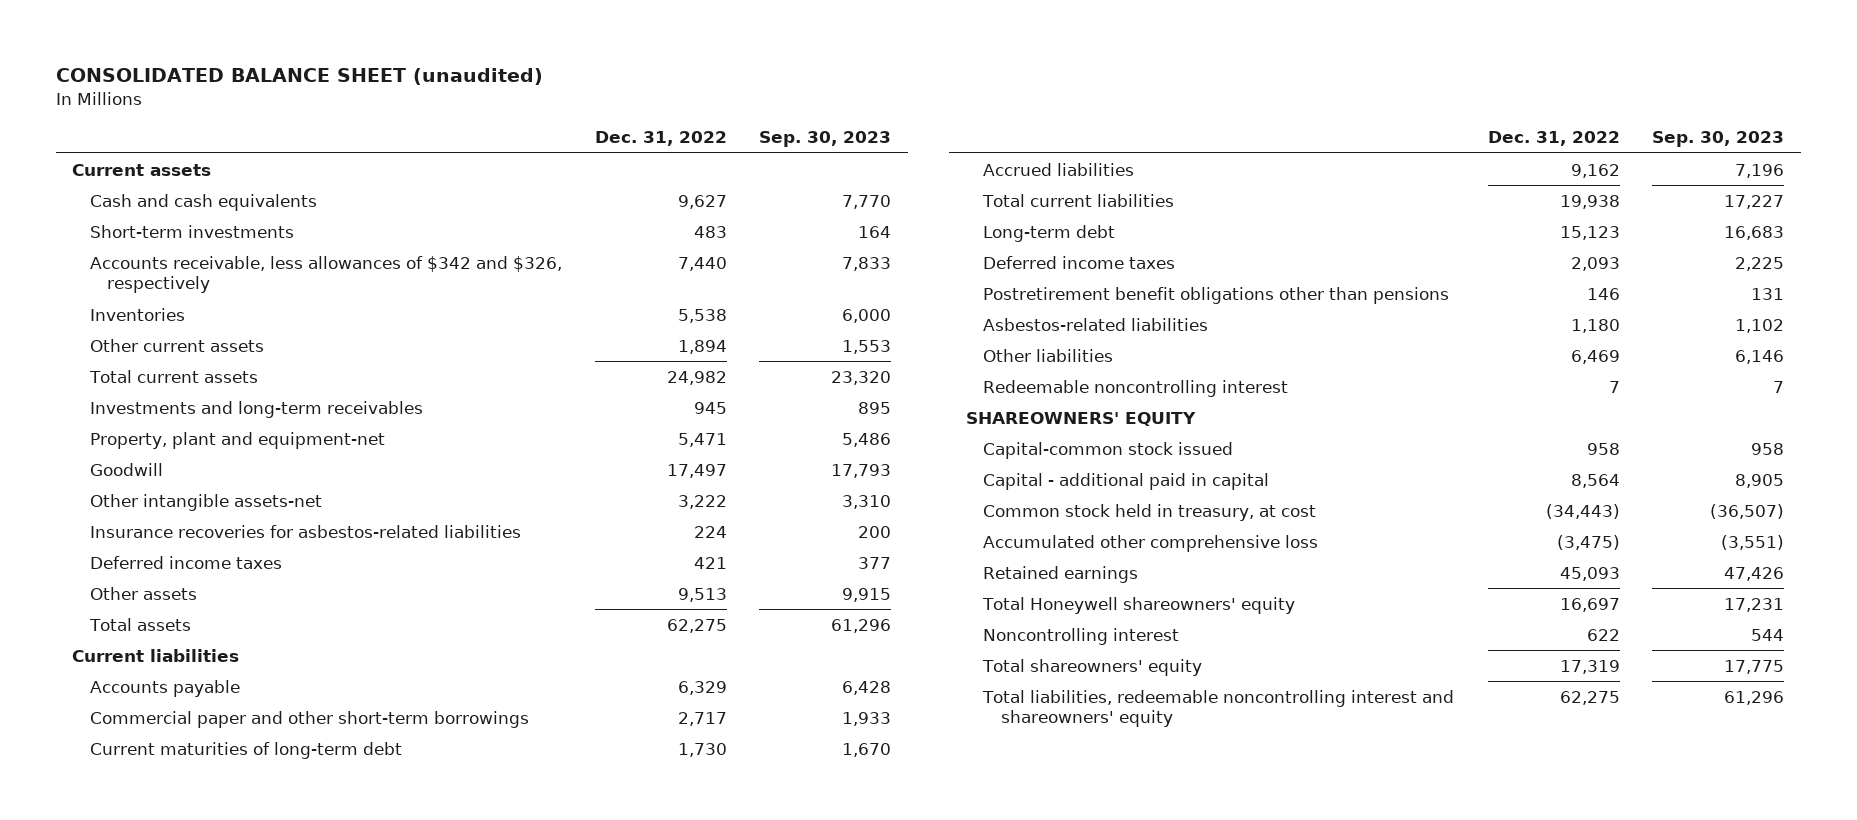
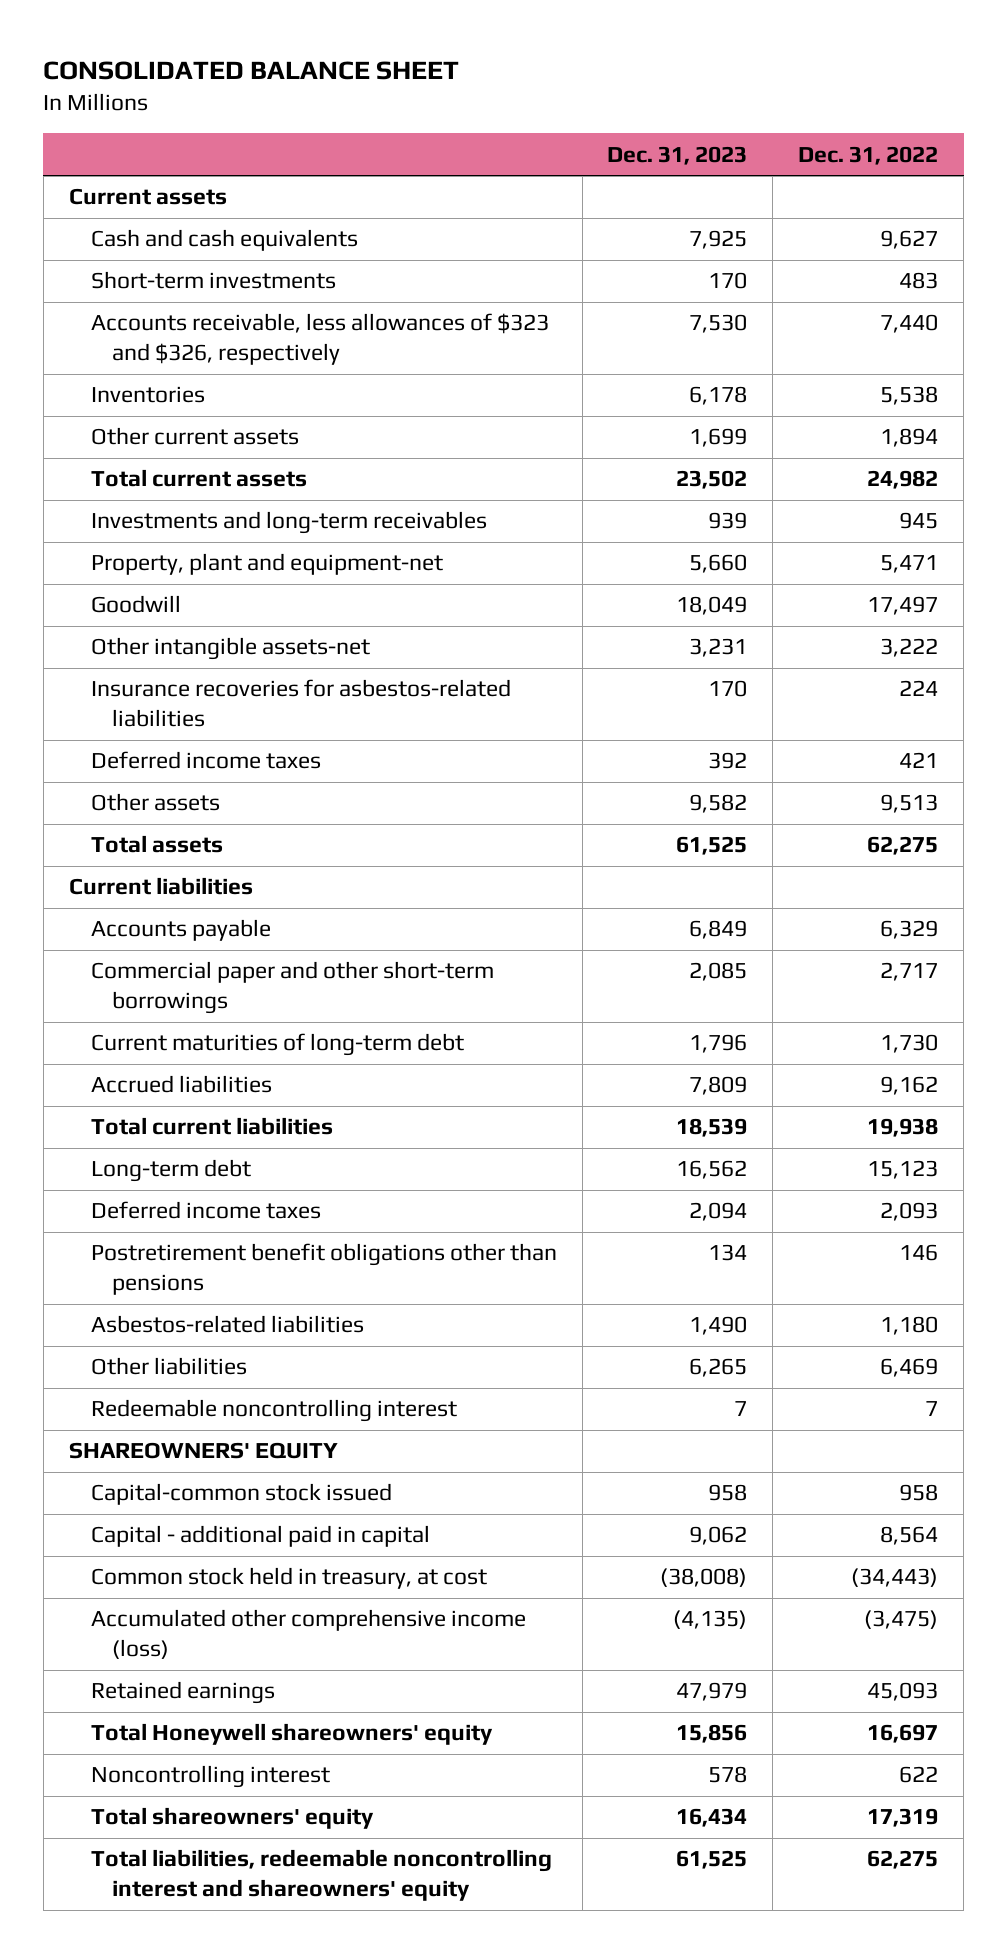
- CONSOLIDATED BALANCE SHEET (unaudited)
+ CONSOLIDATED BALANCE SHEET
- | Dec. 31, 2022 | Sep. 30, 2023
+ | Dec. 31, 2023 | Dec. 31, 2022
- Accounts receivable, less allowances of $342 and $326, respectively | 7,440 | 7,833
+ Accounts receivable, less allowances of $323 and $326, respectively | 7,530 | 7,440
- Accumulated other comprehensive loss | (3,475) | (3,551)
+ Accumulated other comprehensive income (loss) | (4,135) | (3,475)

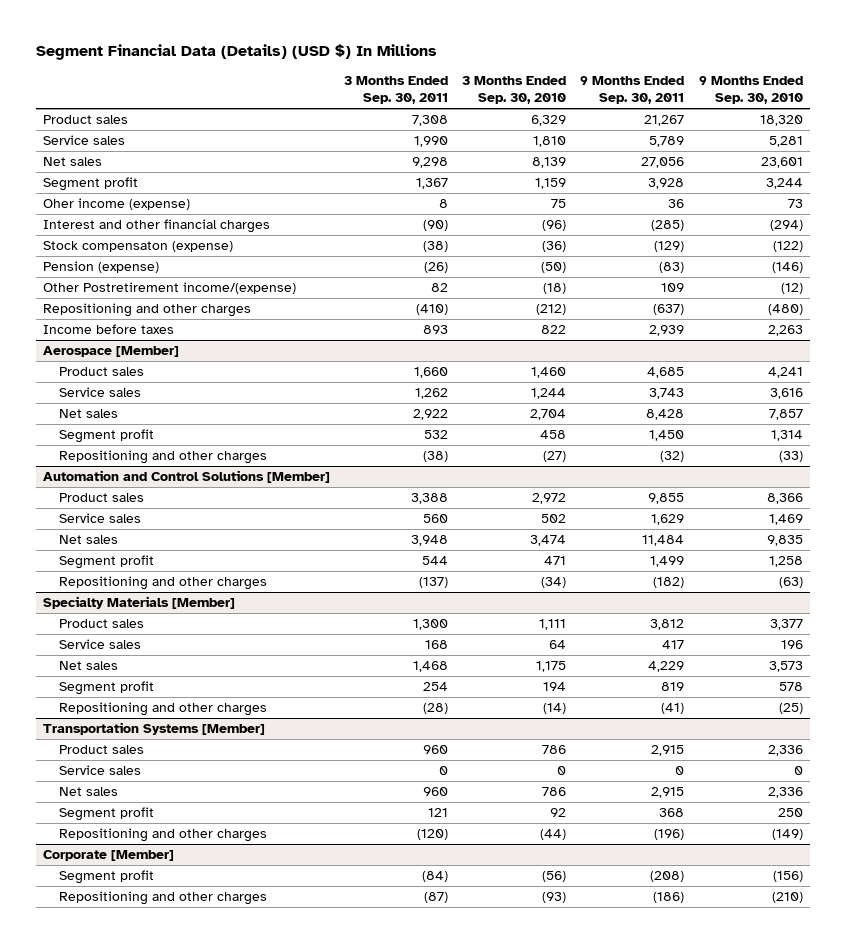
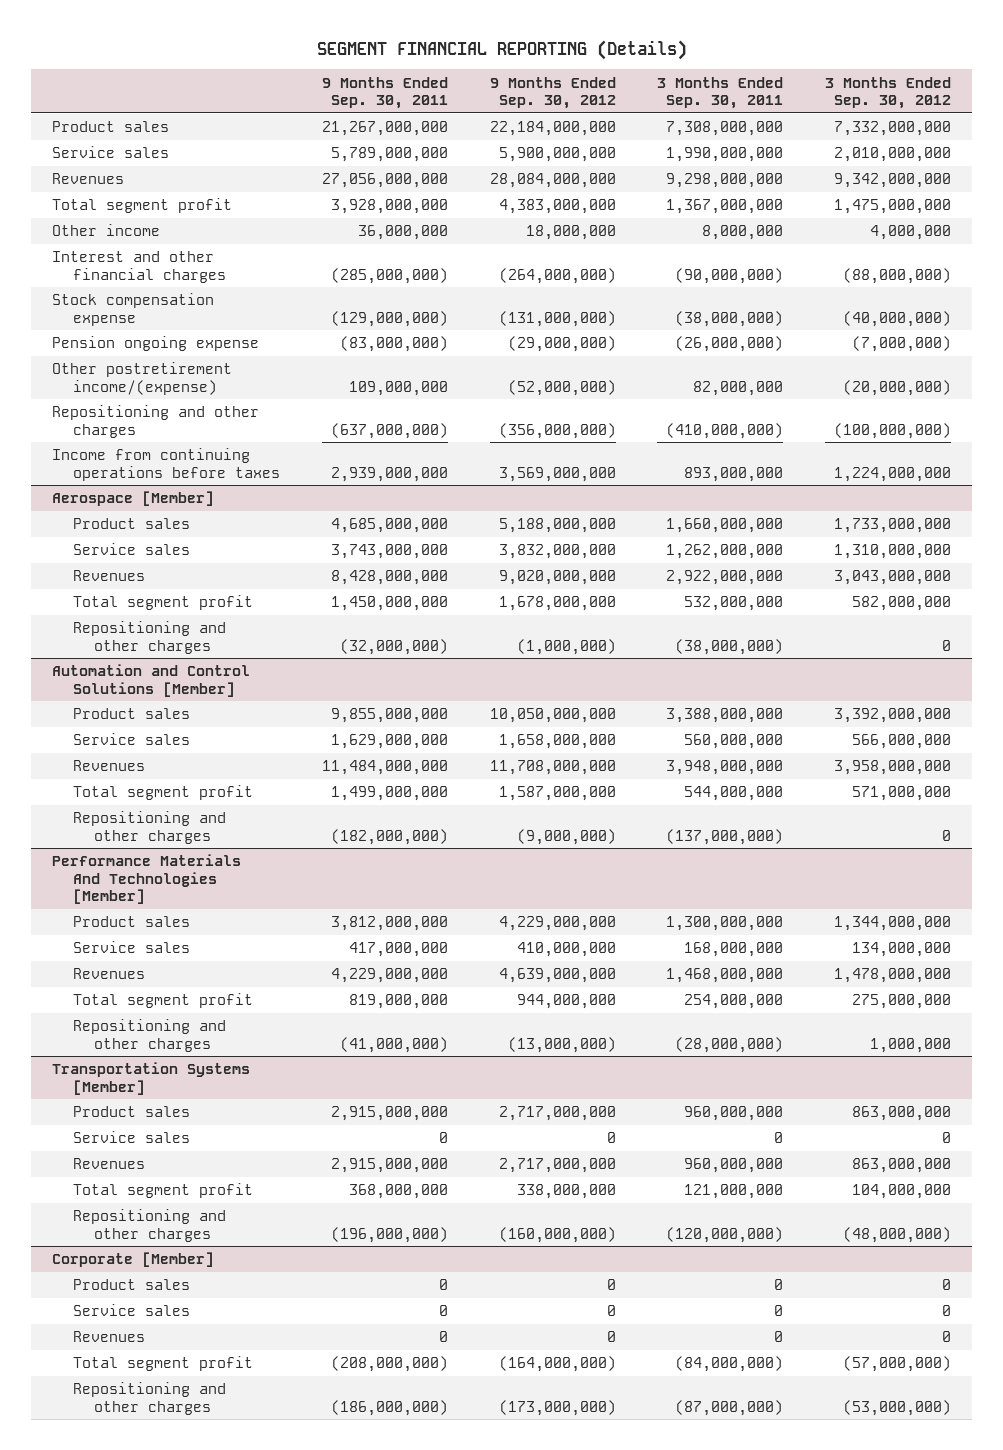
- Segment Financial Data (Details) (USD $) In Millions
+ SEGMENT FINANCIAL REPORTING (Details)
- | 3 Months Ended Sep. 30, 2011 | 3 Months Ended Sep. 30, 2010 | 9 Months Ended Sep. 30, 2011 | 9 Months Ended Sep. 30, 2010
+ | 9 Months Ended Sep. 30, 2011 | 9 Months Ended Sep. 30, 2012 | 3 Months Ended Sep. 30, 2011 | 3 Months Ended Sep. 30, 2012
- Product sales | 7,308 | 6,329 | 21,267 | 18,320
- Service sales | 1,990 | 1,810 | 5,789 | 5,281
- Net sales | 9,298 | 8,139 | 27,056 | 23,601
- Segment profit | 1,367 | 1,159 | 3,928 | 3,244
- Oher income (expense) | 8 | 75 | 36 | 73
- Interest and other financial charges | (90) | (96) | (285) | (294)
- Stock compensaton (expense) | (38) | (36) | (129) | (122)
- Pension (expense) | (26) | (50) | (83) | (146)
- Other Postretirement income/(expense) | 82 | (18) | 109 | (12)
- Repositioning and other charges | (410) | (212) | (637) | (480)
- Income before taxes | 893 | 822 | 2,939 | 2,263
+ Product sales | 21,267,000,000 | 22,184,000,000 | 7,308,000,000 | 7,332,000,000
+ Service sales | 5,789,000,000 | 5,900,000,000 | 1,990,000,000 | 2,010,000,000
+ Revenues | 27,056,000,000 | 28,084,000,000 | 9,298,000,000 | 9,342,000,000
+ Total segment profit | 3,928,000,000 | 4,383,000,000 | 1,367,000,000 | 1,475,000,000
+ Other income | 36,000,000 | 18,000,000 | 8,000,000 | 4,000,000
+ Interest and other financial charges | (285,000,000) | (264,000,000) | (90,000,000) | (88,000,000)
+ Stock compensation expense | (129,000,000) | (131,000,000) | (38,000,000) | (40,000,000)
+ Pension ongoing expense | (83,000,000) | (29,000,000) | (26,000,000) | (7,000,000)
+ Other postretirement income/(expense) | 109,000,000 | (52,000,000) | 82,000,000 | (20,000,000)
+ Repositioning and other charges | (637,000,000) | (356,000,000) | (410,000,000) | (100,000,000)
+ Income from continuing operations before taxes | 2,939,000,000 | 3,569,000,000 | 893,000,000 | 1,224,000,000
@ Aerospace [Member]
- Product sales | 1,660 | 1,460 | 4,685 | 4,241
- Service sales | 1,262 | 1,244 | 3,743 | 3,616
- Net sales | 2,922 | 2,704 | 8,428 | 7,857
- Segment profit | 532 | 458 | 1,450 | 1,314
- Repositioning and other charges | (38) | (27) | (32) | (33)
+ Product sales | 4,685,000,000 | 5,188,000,000 | 1,660,000,000 | 1,733,000,000
+ Service sales | 3,743,000,000 | 3,832,000,000 | 1,262,000,000 | 1,310,000,000
+ Revenues | 8,428,000,000 | 9,020,000,000 | 2,922,000,000 | 3,043,000,000
+ Total segment profit | 1,450,000,000 | 1,678,000,000 | 532,000,000 | 582,000,000
+ Repositioning and other charges | (32,000,000) | (1,000,000) | (38,000,000) | 0
@ Automation and Control Solutions [Member]
- Product sales | 3,388 | 2,972 | 9,855 | 8,366
- Service sales | 560 | 502 | 1,629 | 1,469
- Net sales | 3,948 | 3,474 | 11,484 | 9,835
- Segment profit | 544 | 471 | 1,499 | 1,258
- Repositioning and other charges | (137) | (34) | (182) | (63)
- Specialty Materials [Member]
- Product sales | 1,300 | 1,111 | 3,812 | 3,377
- Service sales | 168 | 64 | 417 | 196
- Net sales | 1,468 | 1,175 | 4,229 | 3,573
- Segment profit | 254 | 194 | 819 | 578
- Repositioning and other charges | (28) | (14) | (41) | (25)
@ Automation and Control Solutions [Member]
+ Product sales | 9,855,000,000 | 10,050,000,000 | 3,388,000,000 | 3,392,000,000
+ Service sales | 1,629,000,000 | 1,658,000,000 | 560,000,000 | 566,000,000
+ Revenues | 11,484,000,000 | 11,708,000,000 | 3,948,000,000 | 3,958,000,000
+ Total segment profit | 1,499,000,000 | 1,587,000,000 | 544,000,000 | 571,000,000
+ Repositioning and other charges | (182,000,000) | (9,000,000) | (137,000,000) | 0
+ Performance Materials And Technologies [Member]
+ Product sales | 3,812,000,000 | 4,229,000,000 | 1,300,000,000 | 1,344,000,000
+ Service sales | 417,000,000 | 410,000,000 | 168,000,000 | 134,000,000
+ Revenues | 4,229,000,000 | 4,639,000,000 | 1,468,000,000 | 1,478,000,000
+ Total segment profit | 819,000,000 | 944,000,000 | 254,000,000 | 275,000,000
+ Repositioning and other charges | (41,000,000) | (13,000,000) | (28,000,000) | 1,000,000
@ Transportation Systems [Member]
- Product sales | 960 | 786 | 2,915 | 2,336
+ Product sales | 2,915,000,000 | 2,717,000,000 | 960,000,000 | 863,000,000
- Net sales | 960 | 786 | 2,915 | 2,336
- Segment profit | 121 | 92 | 368 | 250
- Repositioning and other charges | (120) | (44) | (196) | (149)
+ Revenues | 2,915,000,000 | 2,717,000,000 | 960,000,000 | 863,000,000
+ Total segment profit | 368,000,000 | 338,000,000 | 121,000,000 | 104,000,000
+ Repositioning and other charges | (196,000,000) | (160,000,000) | (120,000,000) | (48,000,000)
@ Corporate [Member]
- Segment profit | (84) | (56) | (208) | (156)
- Repositioning and other charges | (87) | (93) | (186) | (210)
+ Product sales | 0 | 0 | 0 | 0
+ Service sales | 0 | 0 | 0 | 0
+ Revenues | 0 | 0 | 0 | 0
+ Total segment profit | (208,000,000) | (164,000,000) | (84,000,000) | (57,000,000)
+ Repositioning and other charges | (186,000,000) | (173,000,000) | (87,000,000) | (53,000,000)

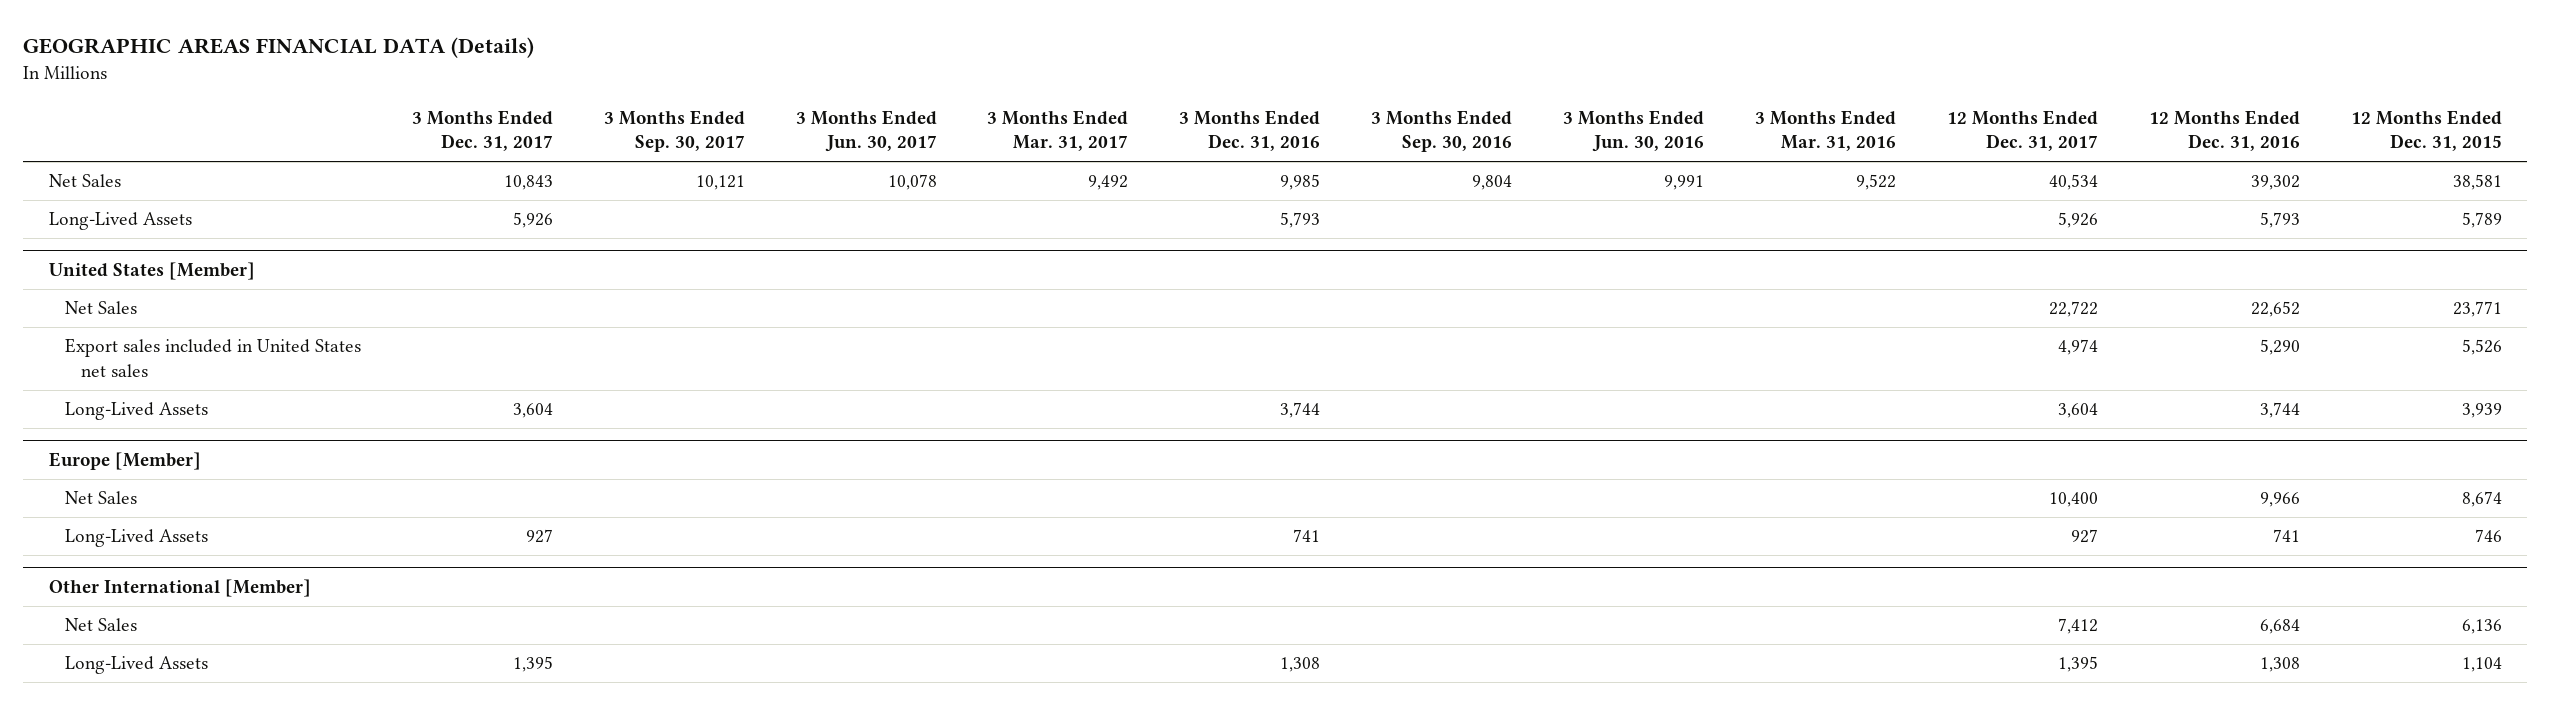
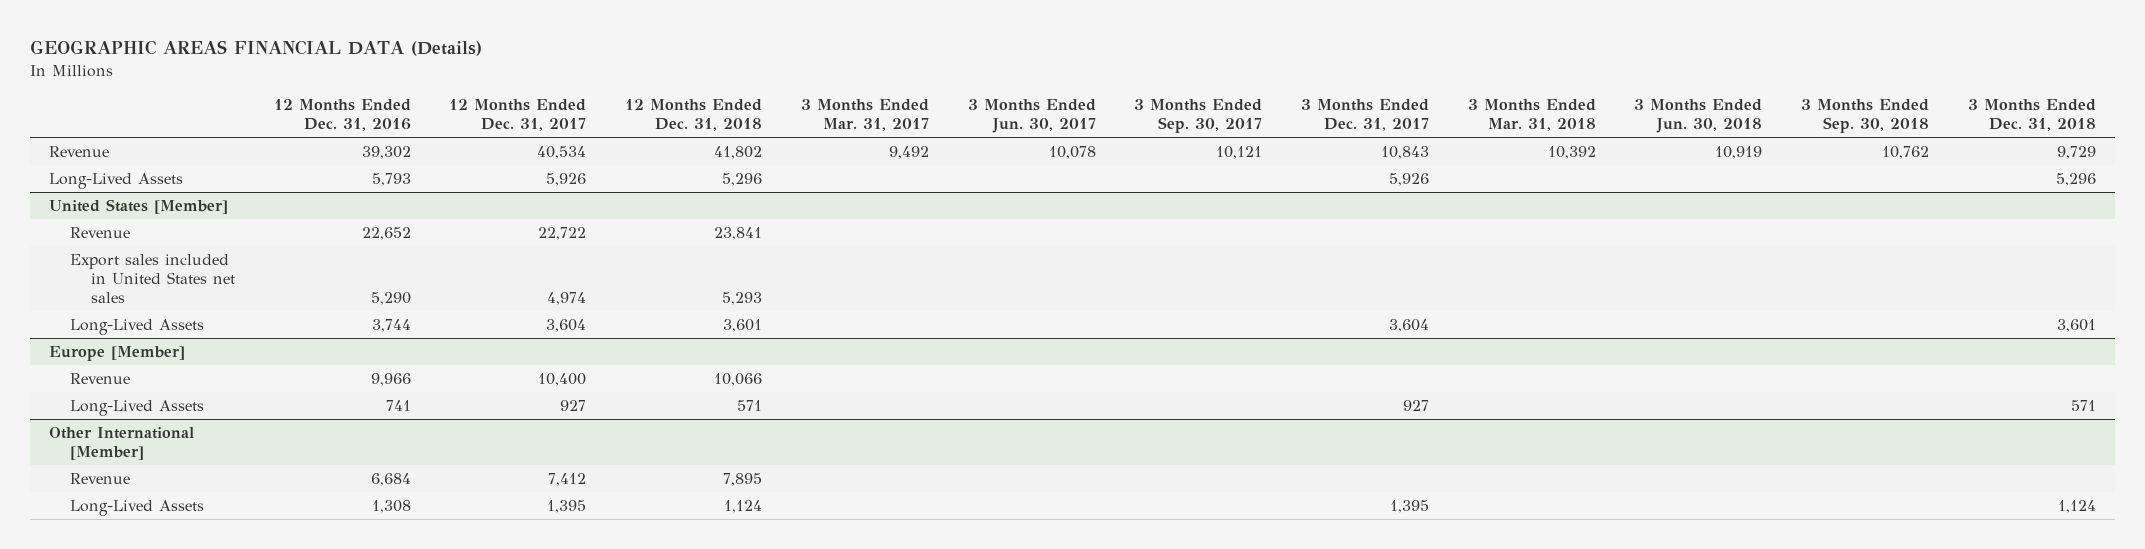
- | 3 Months Ended Dec. 31, 2017 | 3 Months Ended Sep. 30, 2017 | 3 Months Ended Jun. 30, 2017 | 3 Months Ended Mar. 31, 2017 | 3 Months Ended Dec. 31, 2016 | 3 Months Ended Sep. 30, 2016 | 3 Months Ended Jun. 30, 2016 | 3 Months Ended Mar. 31, 2016 | 12 Months Ended Dec. 31, 2017 | 12 Months Ended Dec. 31, 2016 | 12 Months Ended Dec. 31, 2015
+ | 12 Months Ended Dec. 31, 2016 | 12 Months Ended Dec. 31, 2017 | 12 Months Ended Dec. 31, 2018 | 3 Months Ended Mar. 31, 2017 | 3 Months Ended Jun. 30, 2017 | 3 Months Ended Sep. 30, 2017 | 3 Months Ended Dec. 31, 2017 | 3 Months Ended Mar. 31, 2018 | 3 Months Ended Jun. 30, 2018 | 3 Months Ended Sep. 30, 2018 | 3 Months Ended Dec. 31, 2018
- Net Sales | 10,843 | 10,121 | 10,078 | 9,492 | 9,985 | 9,804 | 9,991 | 9,522 | 40,534 | 39,302 | 38,581
+ Revenue | 39,302 | 40,534 | 41,802 | 9,492 | 10,078 | 10,121 | 10,843 | 10,392 | 10,919 | 10,762 | 9,729
@ United States [Member]
- Net Sales | | | | | | | | | 22,722 | 22,652 | 23,771
+ Revenue | 22,652 | 22,722 | 23,841 | | | | | | | |
@ Europe [Member]
- Net Sales | | | | | | | | | 10,400 | 9,966 | 8,674
+ Revenue | 9,966 | 10,400 | 10,066 | | | | | | | |
@ Other International [Member]
- Net Sales | | | | | | | | | 7,412 | 6,684 | 6,136
+ Revenue | 6,684 | 7,412 | 7,895 | | | | | | | |

